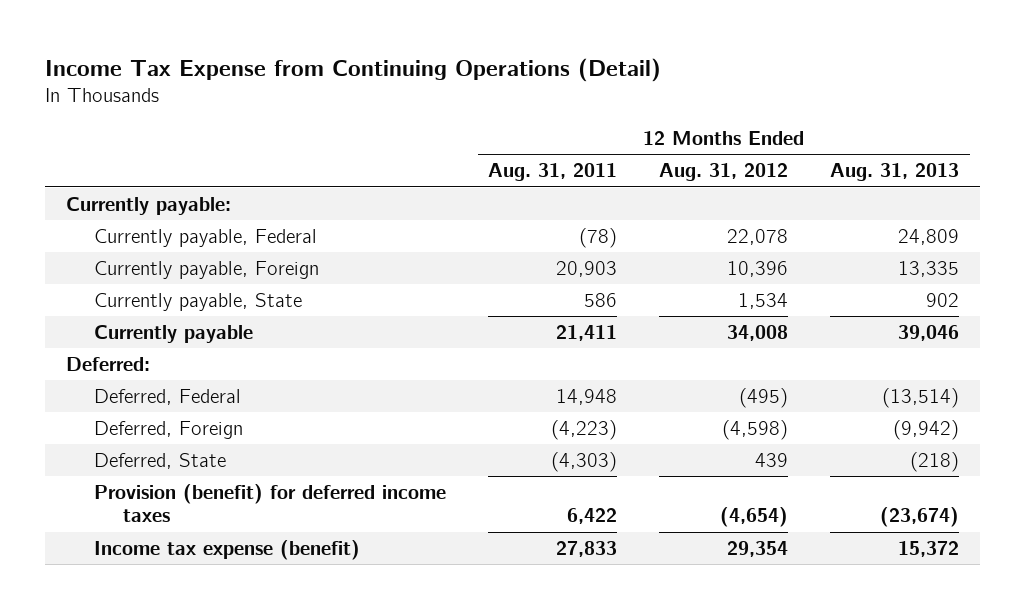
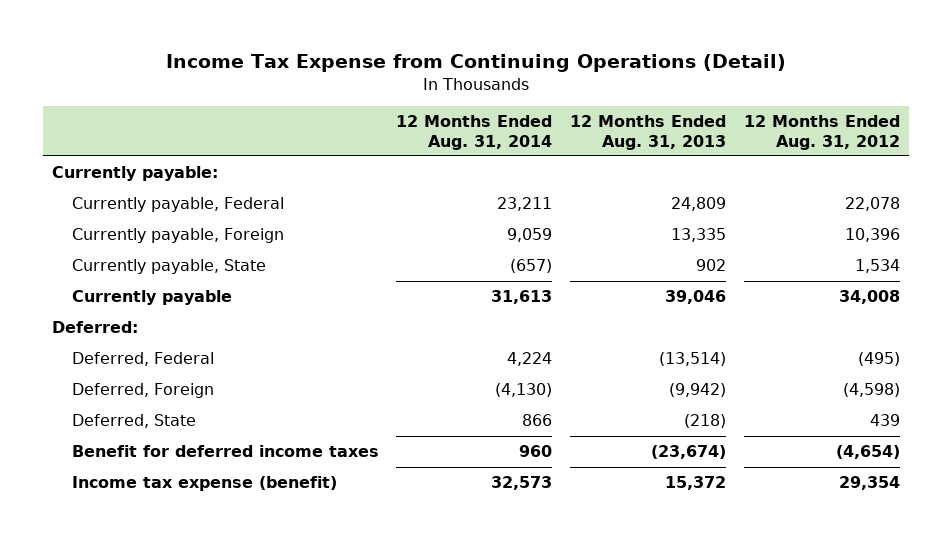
- | 12 Months Ended Aug. 31, 2011 | 12 Months Ended Aug. 31, 2012 | 12 Months Ended Aug. 31, 2013
+ | 12 Months Ended Aug. 31, 2014 | 12 Months Ended Aug. 31, 2013 | 12 Months Ended Aug. 31, 2012
- Provision (benefit) for deferred income taxes | 6,422 | (4,654) | (23,674)
+ Benefit for deferred income taxes | 960 | (23,674) | (4,654)

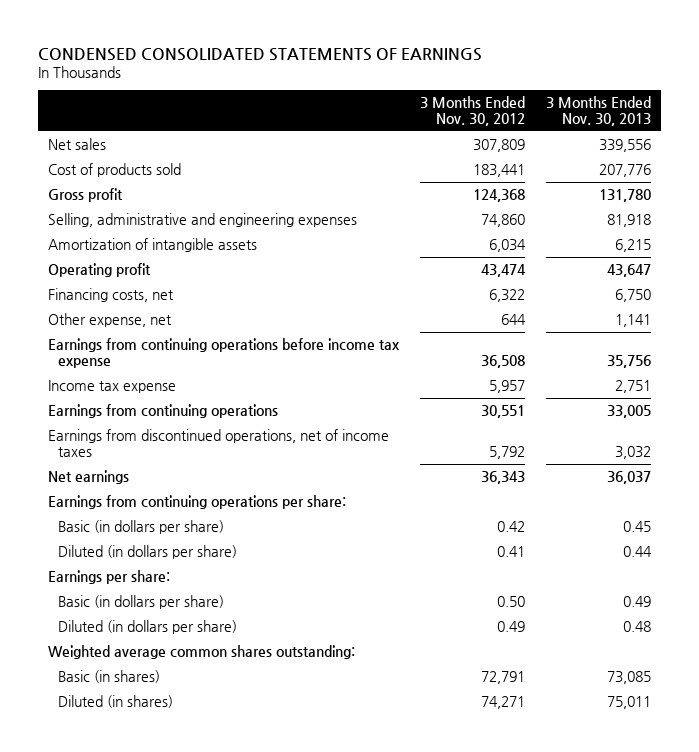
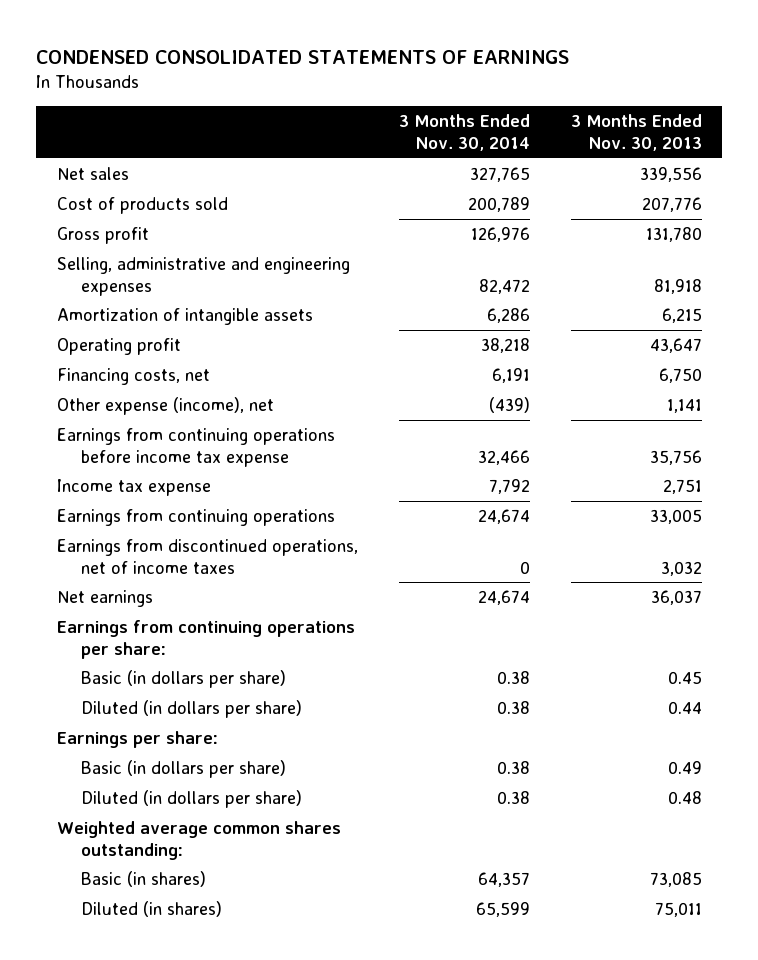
- | 3 Months Ended Nov. 30, 2012 | 3 Months Ended Nov. 30, 2013
+ | 3 Months Ended Nov. 30, 2014 | 3 Months Ended Nov. 30, 2013
- Other expense, net | 644 | 1,141
+ Other expense (income), net | (439) | 1,141

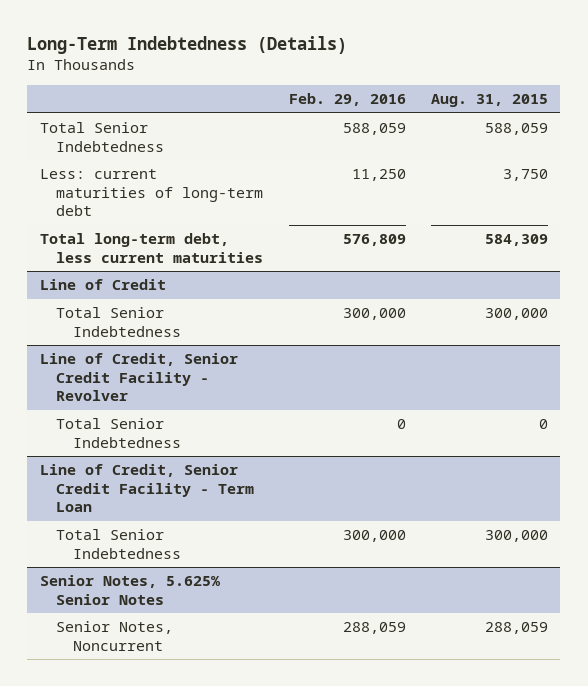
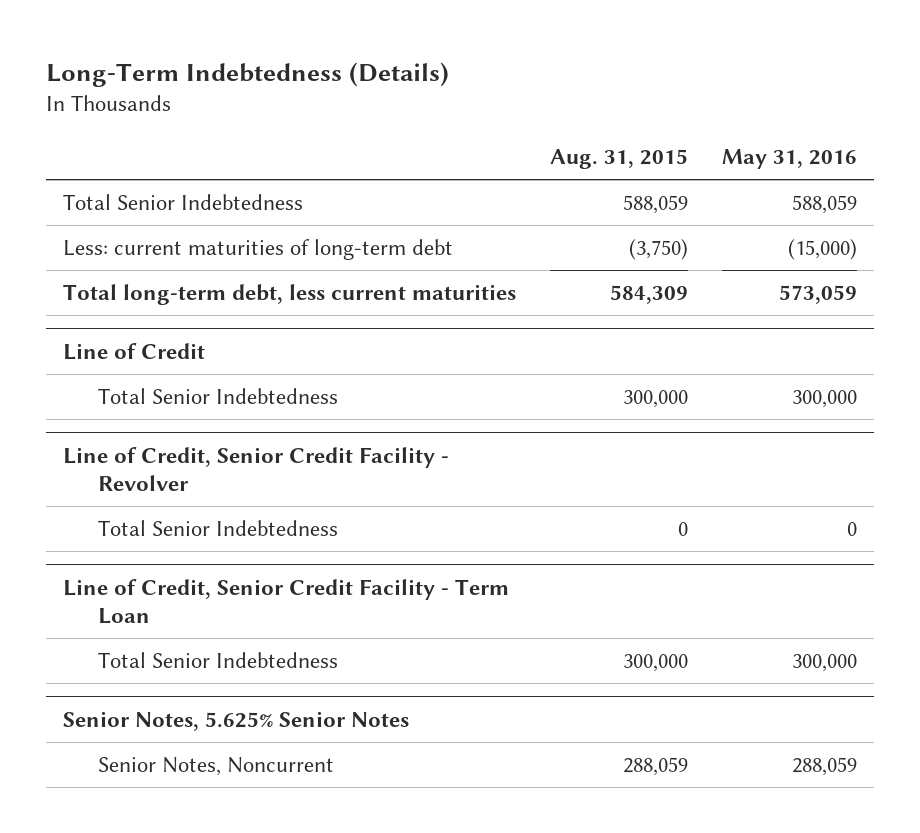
- | Feb. 29, 2016 | Aug. 31, 2015
+ | Aug. 31, 2015 | May 31, 2016
- Less: current maturities of long-term debt | 11,250 | 3,750
+ Less: current maturities of long-term debt | (3,750) | (15,000)

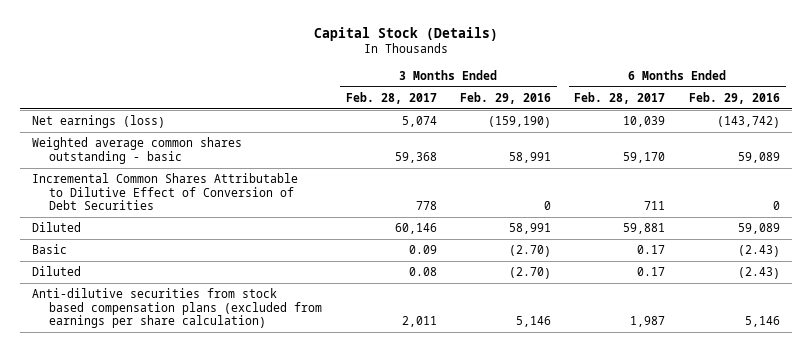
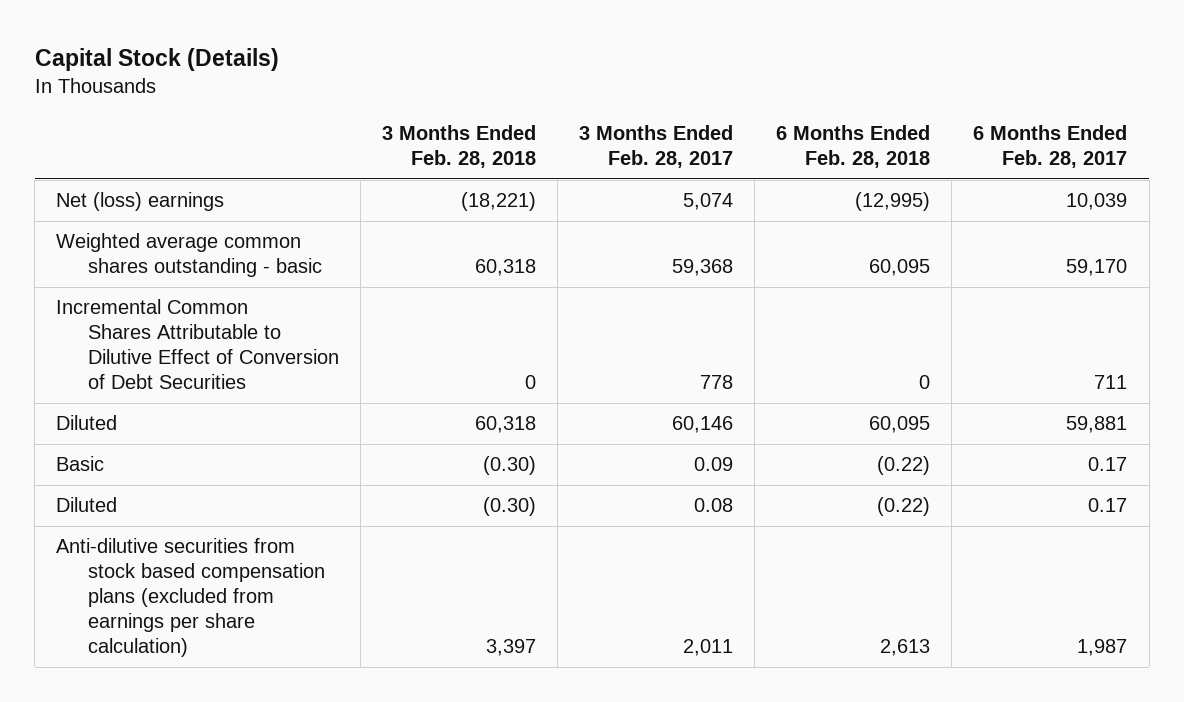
- | 3 Months Ended Feb. 28, 2017 | 3 Months Ended Feb. 29, 2016 | 6 Months Ended Feb. 28, 2017 | 6 Months Ended Feb. 29, 2016
+ | 3 Months Ended Feb. 28, 2018 | 3 Months Ended Feb. 28, 2017 | 6 Months Ended Feb. 28, 2018 | 6 Months Ended Feb. 28, 2017
- Net earnings (loss) | 5,074 | (159,190) | 10,039 | (143,742)
+ Net (loss) earnings | (18,221) | 5,074 | (12,995) | 10,039

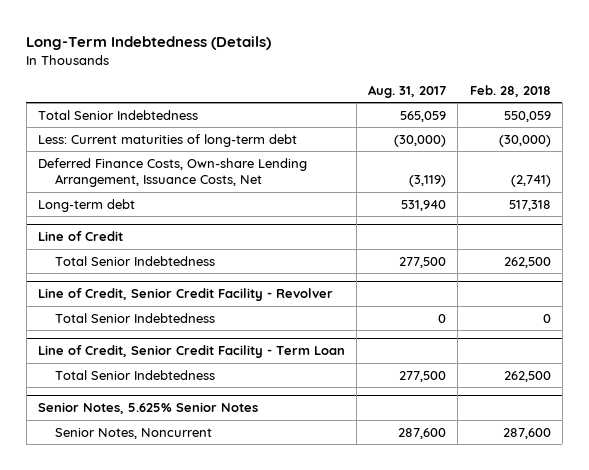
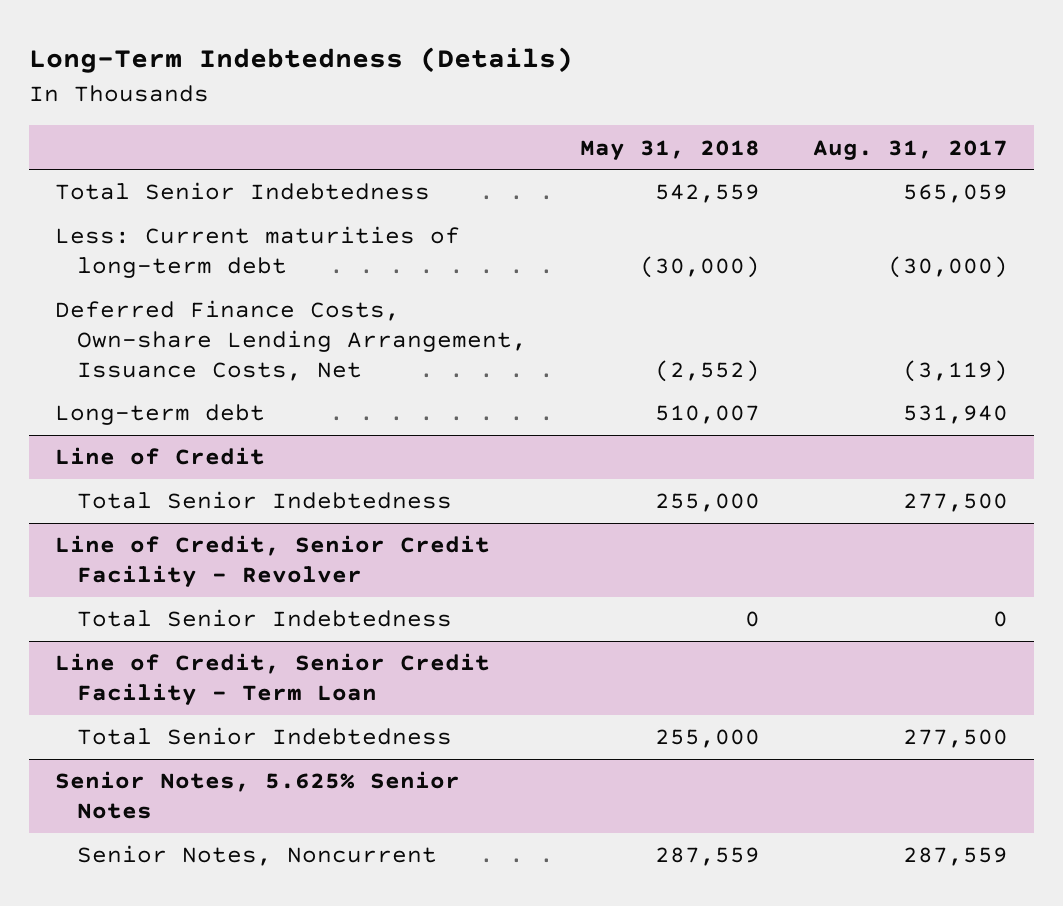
- | Aug. 31, 2017 | Feb. 28, 2018
+ | May 31, 2018 | Aug. 31, 2017
@ Senior Notes, 5.625% Senior Notes
- Senior Notes, Noncurrent | 287,600 | 287,600
+ Senior Notes, Noncurrent | 287,559 | 287,559

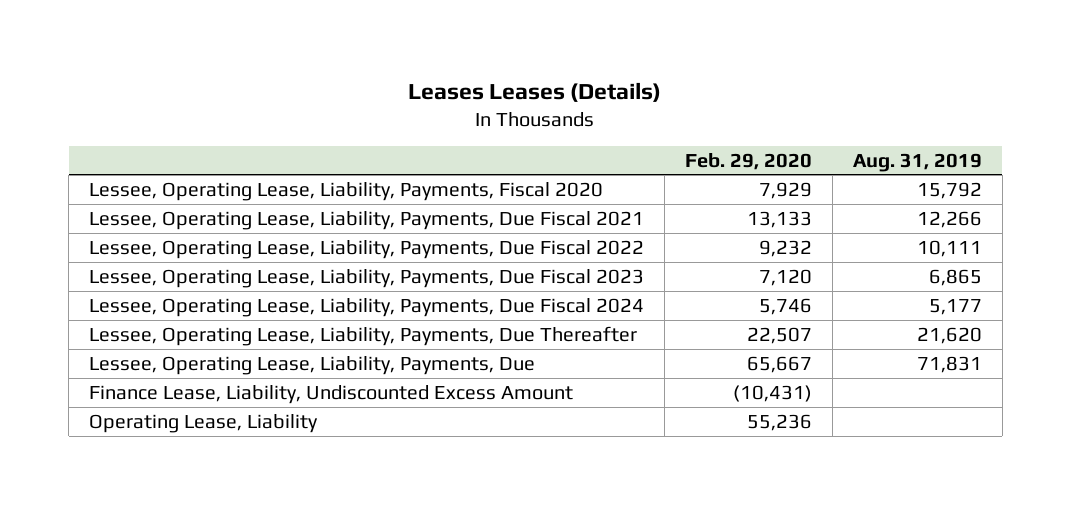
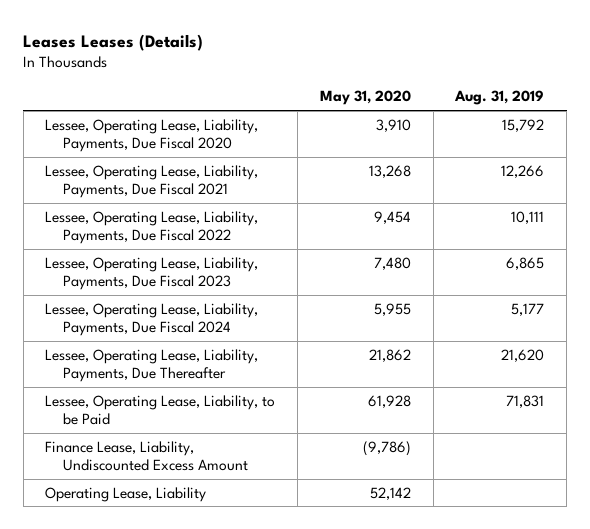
- | Feb. 29, 2020 | Aug. 31, 2019
+ | May 31, 2020 | Aug. 31, 2019
- Lessee, Operating Lease, Liability, Payments, Fiscal 2020 | 7,929 | 15,792
+ Lessee, Operating Lease, Liability, Payments, Due Fiscal 2020 | 3,910 | 15,792
- Lessee, Operating Lease, Liability, Payments, Due | 65,667 | 71,831
+ Lessee, Operating Lease, Liability, to be Paid | 61,928 | 71,831

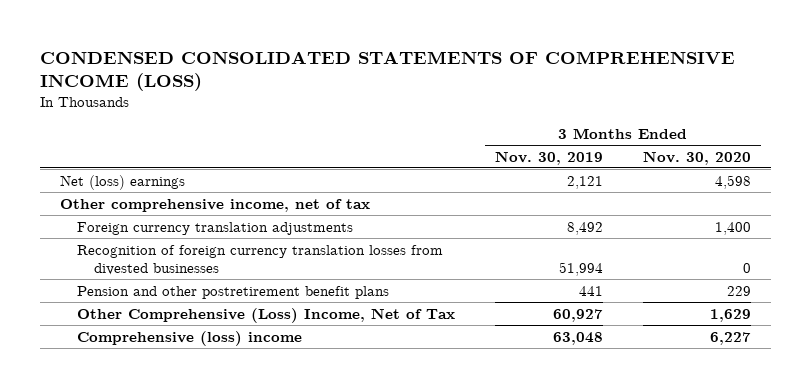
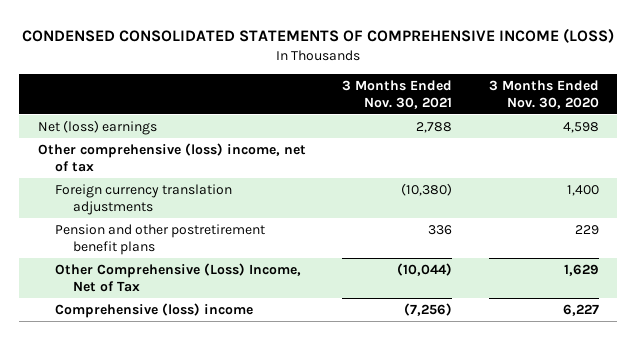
- | 3 Months Ended Nov. 30, 2019 | 3 Months Ended Nov. 30, 2020
+ | 3 Months Ended Nov. 30, 2021 | 3 Months Ended Nov. 30, 2020
- Other comprehensive income, net of tax
+ Other comprehensive (loss) income, net of tax
- Recognition of foreign currency translation losses from divested businesses | 51,994 | 0

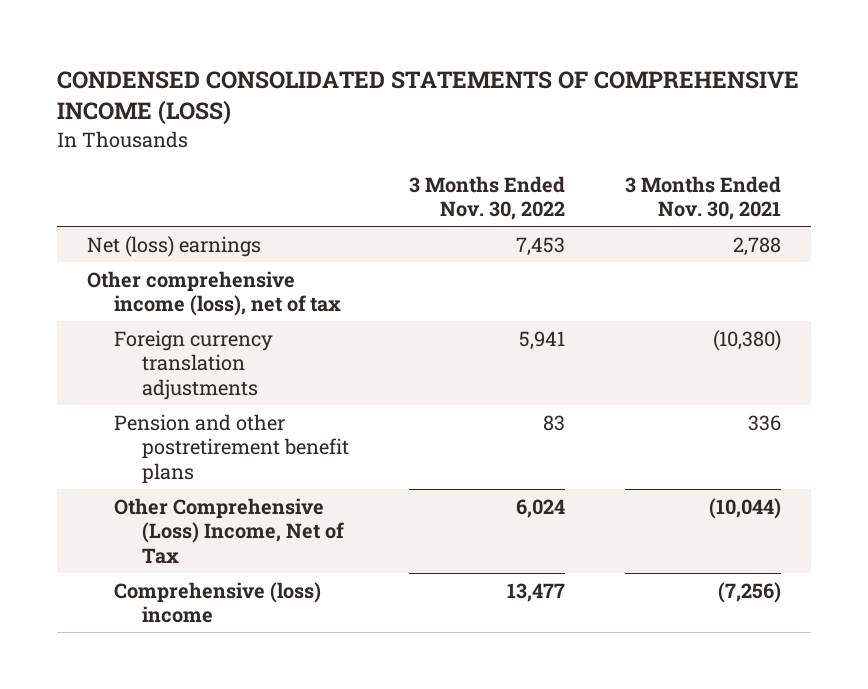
- | 3 Months Ended Nov. 30, 2021 | 3 Months Ended Nov. 30, 2020
+ | 3 Months Ended Nov. 30, 2022 | 3 Months Ended Nov. 30, 2021
- Other comprehensive (loss) income, net of tax
+ Other comprehensive income (loss), net of tax

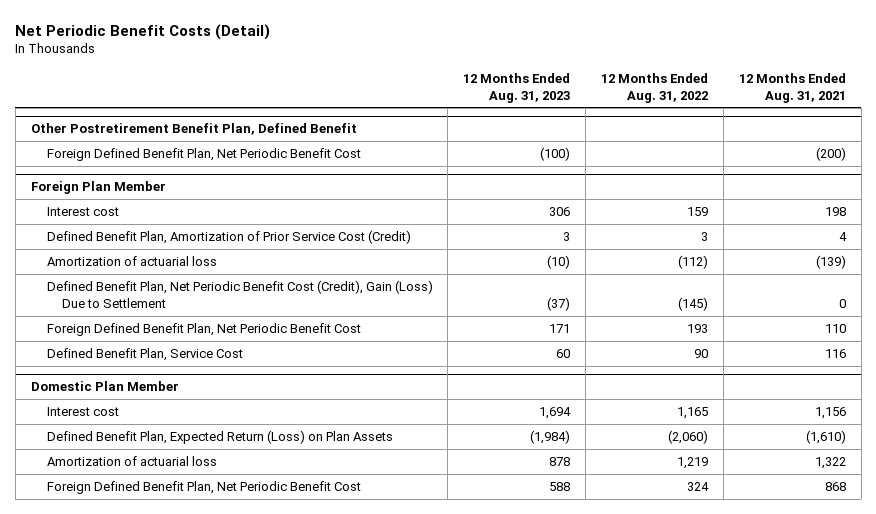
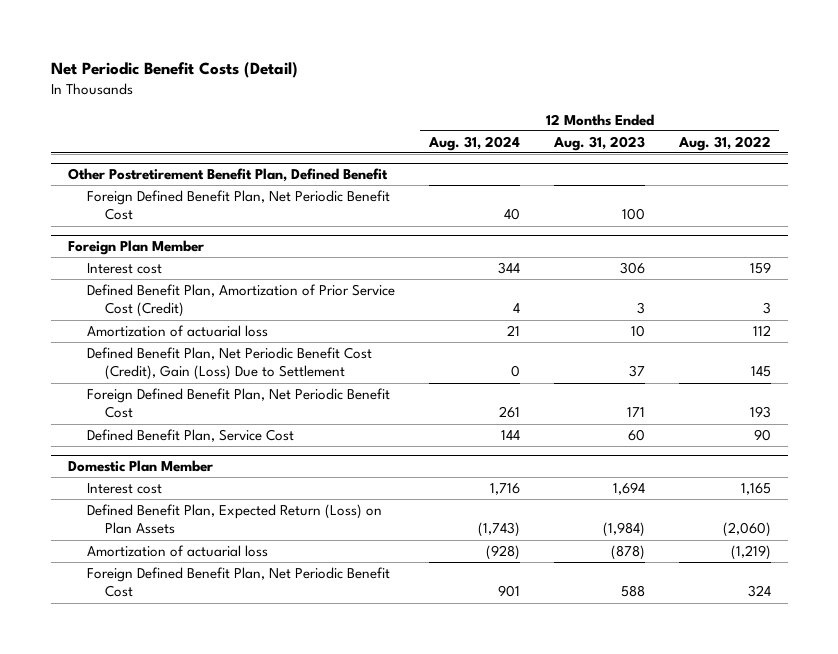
- | 12 Months Ended Aug. 31, 2023 | 12 Months Ended Aug. 31, 2022 | 12 Months Ended Aug. 31, 2021
+ | 12 Months Ended Aug. 31, 2024 | 12 Months Ended Aug. 31, 2023 | 12 Months Ended Aug. 31, 2022
@ Other Postretirement Benefit Plan, Defined Benefit
- Foreign Defined Benefit Plan, Net Periodic Benefit Cost | (100) | | (200)
+ Foreign Defined Benefit Plan, Net Periodic Benefit Cost | 40 | 100 |
@ Foreign Plan Member
- Amortization of actuarial loss | (10) | (112) | (139)
- Defined Benefit Plan, Net Periodic Benefit Cost (Credit), Gain (Loss) Due to Settlement | (37) | (145) | 0
+ Amortization of actuarial loss | 21 | 10 | 112
+ Defined Benefit Plan, Net Periodic Benefit Cost (Credit), Gain (Loss) Due to Settlement | 0 | 37 | 145
@ Domestic Plan Member
- Amortization of actuarial loss | 878 | 1,219 | 1,322
+ Amortization of actuarial loss | (928) | (878) | (1,219)

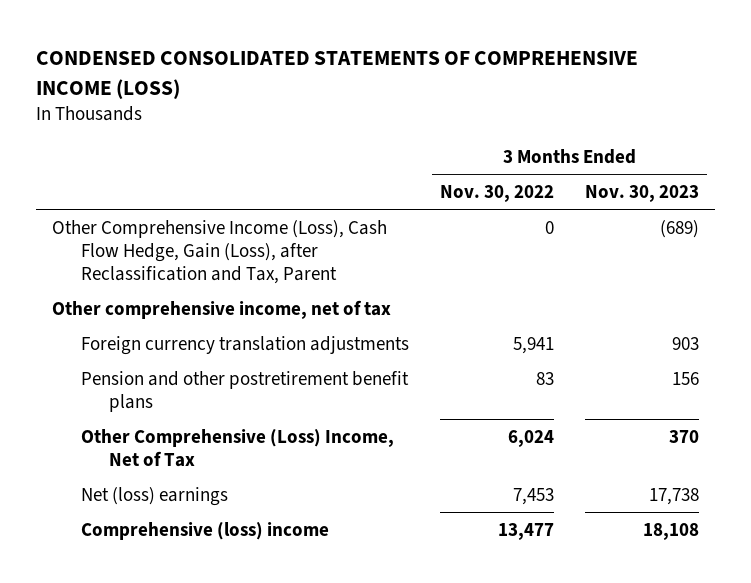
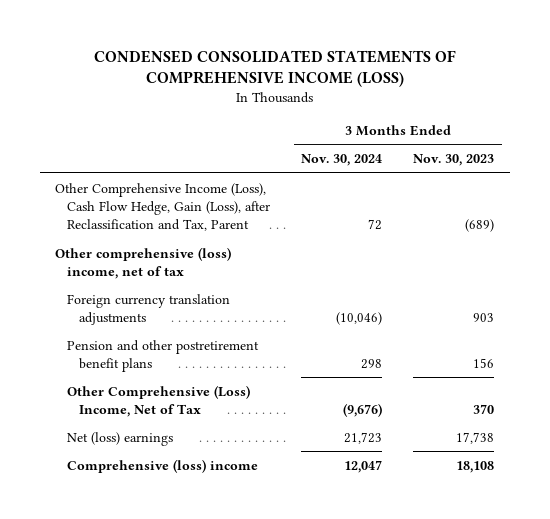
- | 3 Months Ended Nov. 30, 2022 | 3 Months Ended Nov. 30, 2023
+ | 3 Months Ended Nov. 30, 2024 | 3 Months Ended Nov. 30, 2023
- Other comprehensive income, net of tax
+ Other comprehensive (loss) income, net of tax

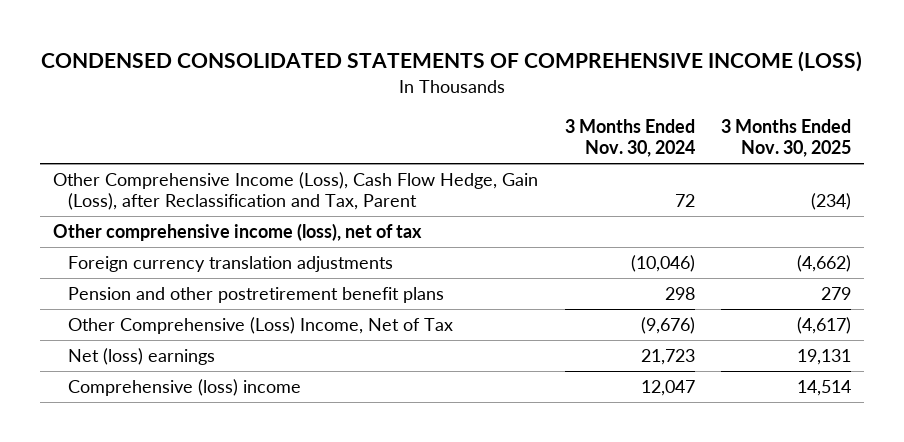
- | 3 Months Ended Nov. 30, 2024 | 3 Months Ended Nov. 30, 2023
+ | 3 Months Ended Nov. 30, 2024 | 3 Months Ended Nov. 30, 2025
- Other comprehensive (loss) income, net of tax
+ Other comprehensive income (loss), net of tax

